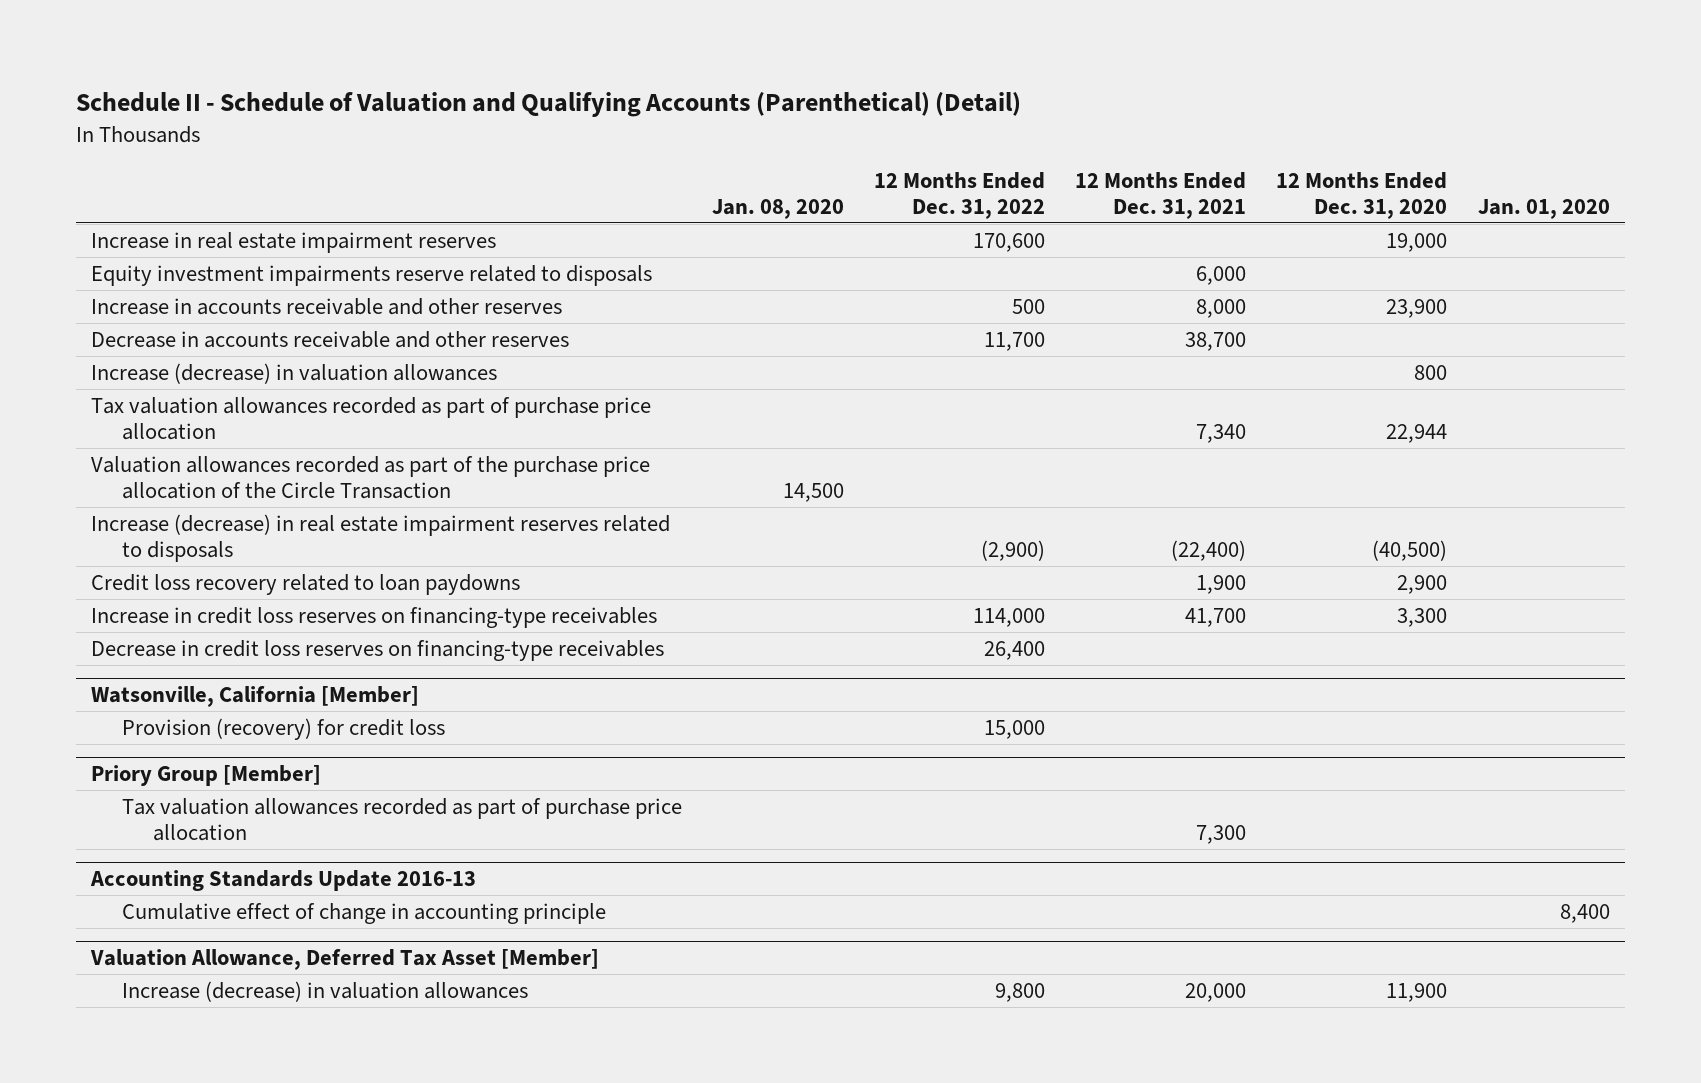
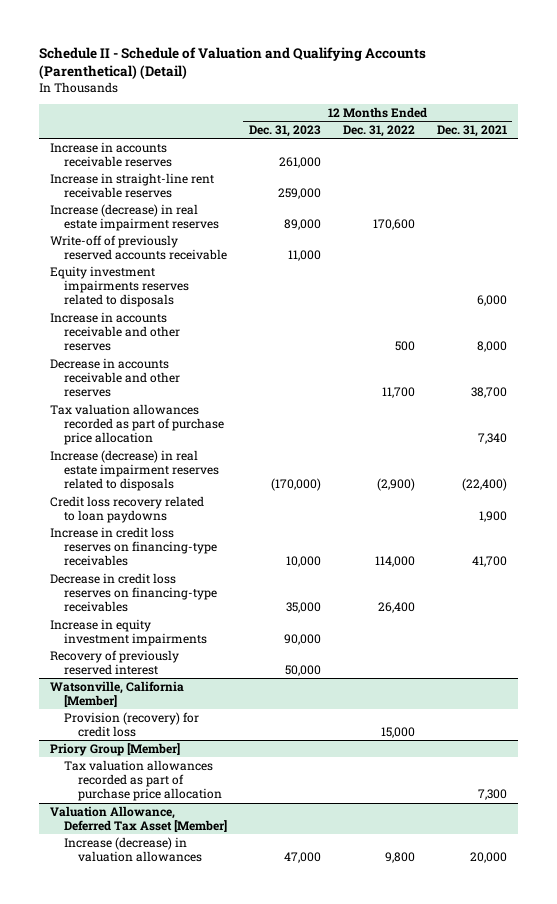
- | Jan. 08, 2020 | 12 Months Ended Dec. 31, 2022 | 12 Months Ended Dec. 31, 2021 | 12 Months Ended Dec. 31, 2020 | Jan. 01, 2020
+ | 12 Months Ended Dec. 31, 2023 | 12 Months Ended Dec. 31, 2022 | 12 Months Ended Dec. 31, 2021
- Increase in real estate impairment reserves | | 170,600 | | 19,000 |
- Equity investment impairments reserve related to disposals | | | 6,000 | |
+ Increase in accounts receivable reserves | 261,000 | |
+ Increase in straight-line rent receivable reserves | 259,000 | |
+ Increase (decrease) in real estate impairment reserves | 89,000 | 170,600 |
+ Write-off of previously reserved accounts receivable | 11,000 | |
+ Equity investment impairments reserves related to disposals | | | 6,000
- Increase (decrease) in valuation allowances | | | | 800 |
- Valuation allowances recorded as part of the purchase price allocation of the Circle Transaction | 14,500 | | | |
+ Increase in equity investment impairments | 90,000 | |
+ Recovery of previously reserved interest | 50,000 | |
- Accounting Standards Update 2016-13
- Cumulative effect of change in accounting principle | | | | | 8,400

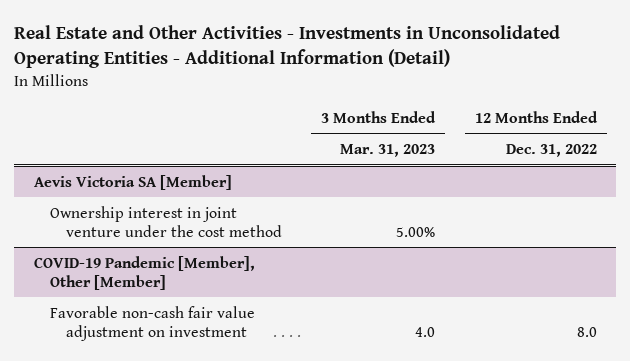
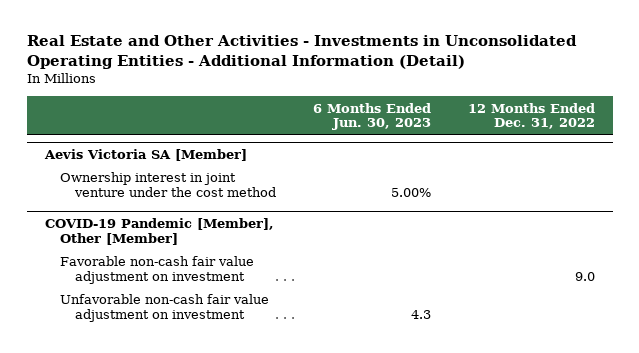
- | 3 Months Ended Mar. 31, 2023 | 12 Months Ended Dec. 31, 2022
+ | 6 Months Ended Jun. 30, 2023 | 12 Months Ended Dec. 31, 2022
@ COVID-19 Pandemic [Member], Other [Member]
- Favorable non-cash fair value adjustment on investment | 4.0 | 8.0
+ Favorable non-cash fair value adjustment on investment | | 9.0
+ Unfavorable non-cash fair value adjustment on investment | 4.3 |

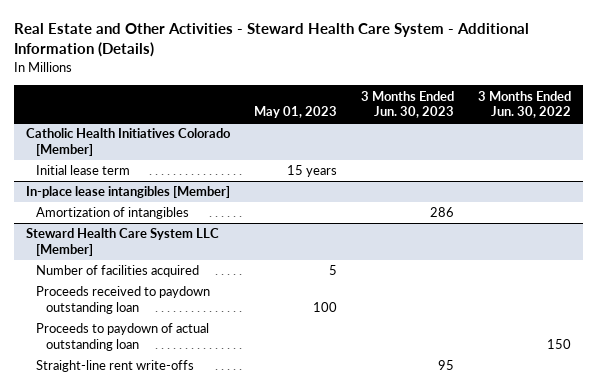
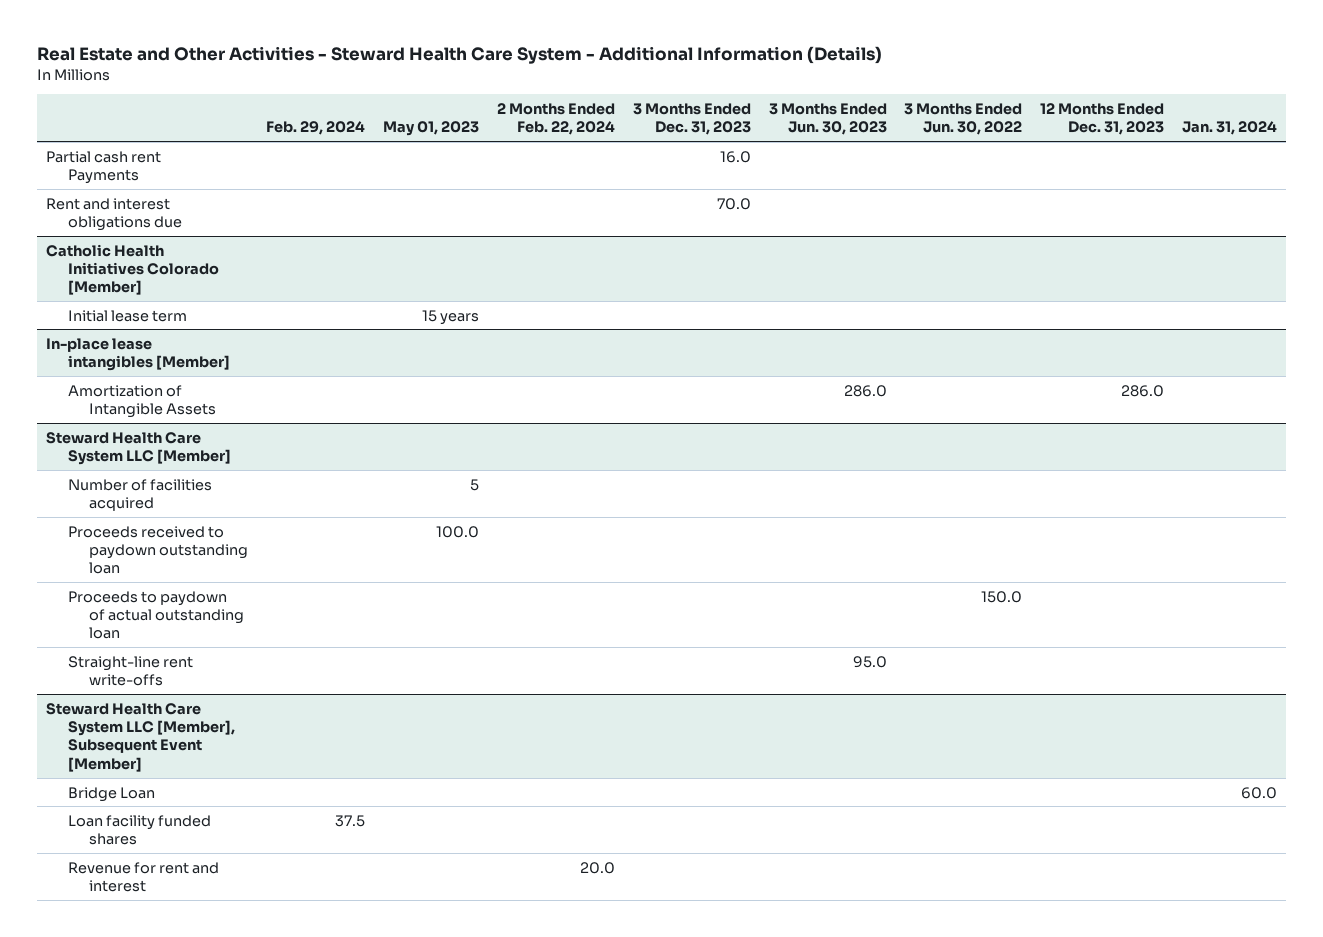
- | May 01, 2023 | 3 Months Ended Jun. 30, 2023 | 3 Months Ended Jun. 30, 2022
+ | Feb. 29, 2024 | May 01, 2023 | 2 Months Ended Feb. 22, 2024 | 3 Months Ended Dec. 31, 2023 | 3 Months Ended Jun. 30, 2023 | 3 Months Ended Jun. 30, 2022 | 12 Months Ended Dec. 31, 2023 | Jan. 31, 2024
+ Partial cash rent Payments | | | | 16.0 | | | |
+ Rent and interest obligations due | | | | 70.0 | | | |
@ In-place lease intangibles [Member]
- Amortization of intangibles | | 286 |
+ Amortization of Intangible Assets | | | | | 286.0 | | 286.0 |
@ Steward Health Care System LLC [Member]
- Proceeds received to paydown outstanding loan | 100 | |
- Proceeds to paydown of actual outstanding loan | | | 150
- Straight-line rent write-offs | | 95 |
+ Proceeds received to paydown outstanding loan | | 100.0 | | | | | |
+ Proceeds to paydown of actual outstanding loan | | | | | | 150.0 | |
+ Straight-line rent write-offs | | | | | 95.0 | | |
+ Steward Health Care System LLC [Member], Subsequent Event [Member]
+ Bridge Loan | | | | | | | | 60.0
+ Loan facility funded shares | 37.5 | | | | | | |
+ Revenue for rent and interest | | | 20.0 | | | | |

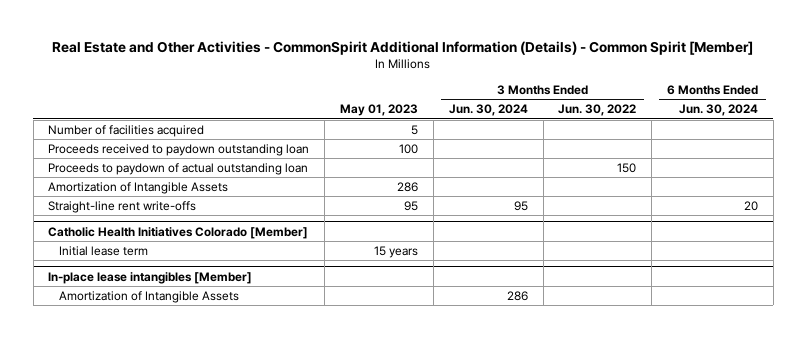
- Real Estate and Other Activities - Steward Health Care System - Additional Information (Details)
+ Real Estate and Other Activities - CommonSpirit Additional Information (Details) - Common Spirit [Member]
- | Feb. 29, 2024 | May 01, 2023 | 2 Months Ended Feb. 22, 2024 | 3 Months Ended Dec. 31, 2023 | 3 Months Ended Jun. 30, 2023 | 3 Months Ended Jun. 30, 2022 | 12 Months Ended Dec. 31, 2023 | Jan. 31, 2024
+ | May 01, 2023 | 3 Months Ended Jun. 30, 2024 | 3 Months Ended Jun. 30, 2022 | 6 Months Ended Jun. 30, 2024
- Partial cash rent Payments | | | | 16.0 | | | |
- Rent and interest obligations due | | | | 70.0 | | | |
+ Number of facilities acquired | 5 | | |
+ Proceeds received to paydown outstanding loan | 100 | | |
+ Proceeds to paydown of actual outstanding loan | | | 150 |
+ Amortization of Intangible Assets | 286 | | |
+ Straight-line rent write-offs | 95 | 95 | | 20
- Steward Health Care System LLC [Member]
- Number of facilities acquired | | 5 | | | | | |
- Proceeds received to paydown outstanding loan | | 100.0 | | | | | |
- Proceeds to paydown of actual outstanding loan | | | | | | 150.0 | |
- Straight-line rent write-offs | | | | | 95.0 | | |
- Steward Health Care System LLC [Member], Subsequent Event [Member]
- Bridge Loan | | | | | | | | 60.0
- Loan facility funded shares | 37.5 | | | | | | |
- Revenue for rent and interest | | | 20.0 | | | | |

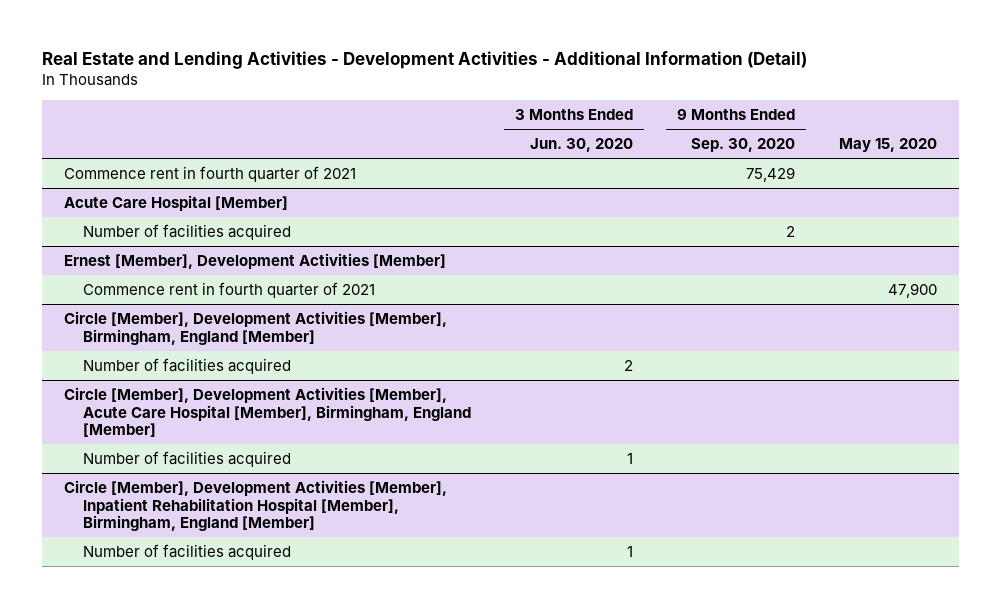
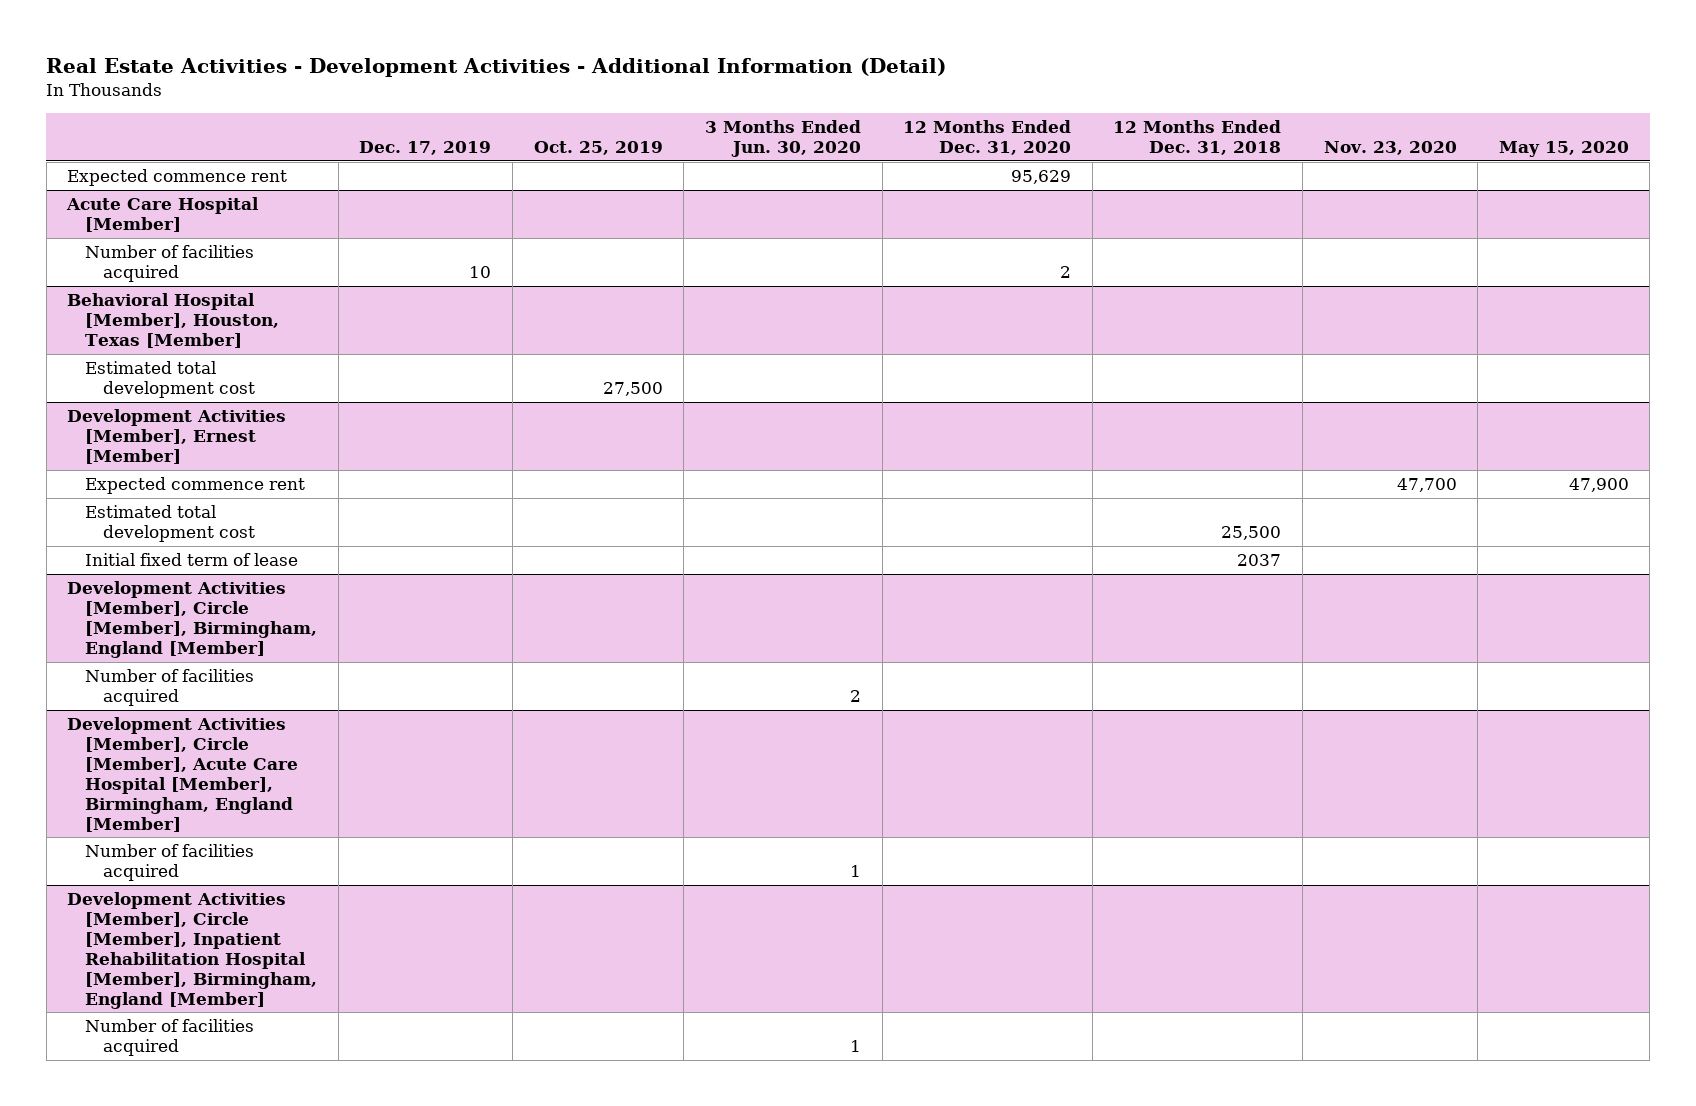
- Real Estate and Lending Activities - Development Activities - Additional Information (Detail)
+ Real Estate Activities - Development Activities - Additional Information (Detail)
- | 3 Months Ended Jun. 30, 2020 | 9 Months Ended Sep. 30, 2020 | May 15, 2020
+ | Dec. 17, 2019 | Oct. 25, 2019 | 3 Months Ended Jun. 30, 2020 | 12 Months Ended Dec. 31, 2020 | 12 Months Ended Dec. 31, 2018 | Nov. 23, 2020 | May 15, 2020
- Commence rent in fourth quarter of 2021 | | 75,429 |
+ Expected commence rent | | | | 95,629 | | |
- Ernest [Member], Development Activities [Member]
- Commence rent in fourth quarter of 2021 | | | 47,900
- Circle [Member], Development Activities [Member], Birmingham, England [Member]
+ Behavioral Hospital [Member], Houston, Texas [Member]
+ Estimated total development cost | | 27,500 | | | | |
+ Development Activities [Member], Ernest [Member]
+ Expected commence rent | | | | | | 47,700 | 47,900
+ Estimated total development cost | | | | | 25,500 | |
+ Initial fixed term of lease | | | | | 2037 | |
+ Development Activities [Member], Circle [Member], Birmingham, England [Member]
- Circle [Member], Development Activities [Member], Acute Care Hospital [Member], Birmingham, England [Member]
+ Development Activities [Member], Circle [Member], Acute Care Hospital [Member], Birmingham, England [Member]
- Circle [Member], Development Activities [Member], Inpatient Rehabilitation Hospital [Member], Birmingham, England [Member]
+ Development Activities [Member], Circle [Member], Inpatient Rehabilitation Hospital [Member], Birmingham, England [Member]

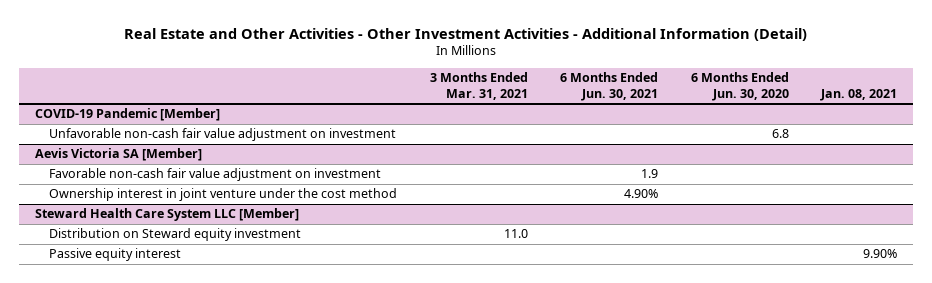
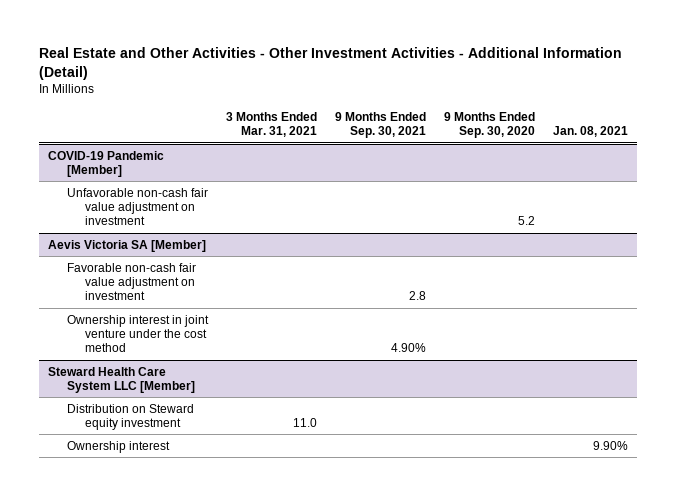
- | 3 Months Ended Mar. 31, 2021 | 6 Months Ended Jun. 30, 2021 | 6 Months Ended Jun. 30, 2020 | Jan. 08, 2021
+ | 3 Months Ended Mar. 31, 2021 | 9 Months Ended Sep. 30, 2021 | 9 Months Ended Sep. 30, 2020 | Jan. 08, 2021
@ Steward Health Care System LLC [Member]
- Passive equity interest | | | | 9.90%
+ Ownership interest | | | | 9.90%

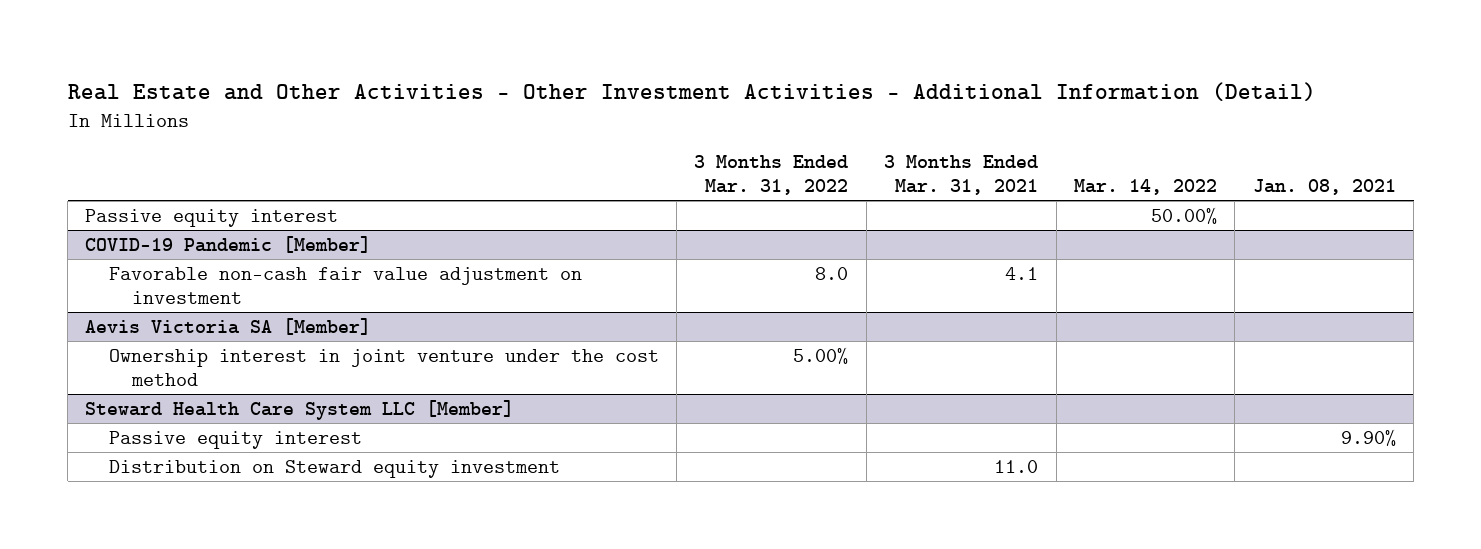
- | 3 Months Ended Mar. 31, 2021 | 9 Months Ended Sep. 30, 2021 | 9 Months Ended Sep. 30, 2020 | Jan. 08, 2021
+ | 3 Months Ended Mar. 31, 2022 | 3 Months Ended Mar. 31, 2021 | Mar. 14, 2022 | Jan. 08, 2021
+ Passive equity interest | | | 50.00% |
@ COVID-19 Pandemic [Member]
- Unfavorable non-cash fair value adjustment on investment | | | 5.2 |
+ Favorable non-cash fair value adjustment on investment | 8.0 | 4.1 | |
@ Aevis Victoria SA [Member]
- Favorable non-cash fair value adjustment on investment | | 2.8 | |
@ Steward Health Care System LLC [Member]
+ Passive equity interest | | | | 9.90%
- Ownership interest | | | | 9.90%

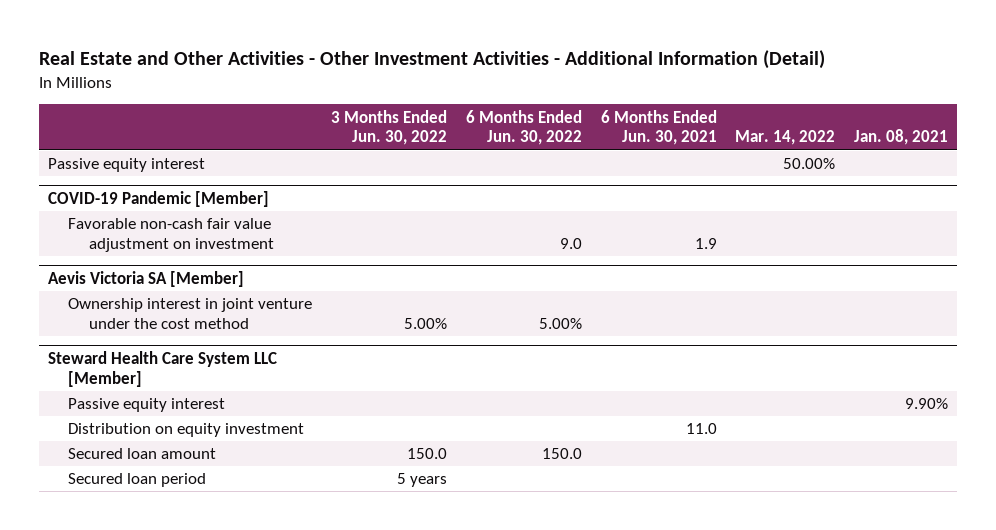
- | 3 Months Ended Mar. 31, 2022 | 3 Months Ended Mar. 31, 2021 | Mar. 14, 2022 | Jan. 08, 2021
+ | 3 Months Ended Jun. 30, 2022 | 6 Months Ended Jun. 30, 2022 | 6 Months Ended Jun. 30, 2021 | Mar. 14, 2022 | Jan. 08, 2021
@ Steward Health Care System LLC [Member]
- Distribution on Steward equity investment | | 11.0 | |
+ Distribution on equity investment | | | 11.0 | |
+ Secured loan amount | 150.0 | 150.0 | | |
+ Secured loan period | 5 years | | | |

